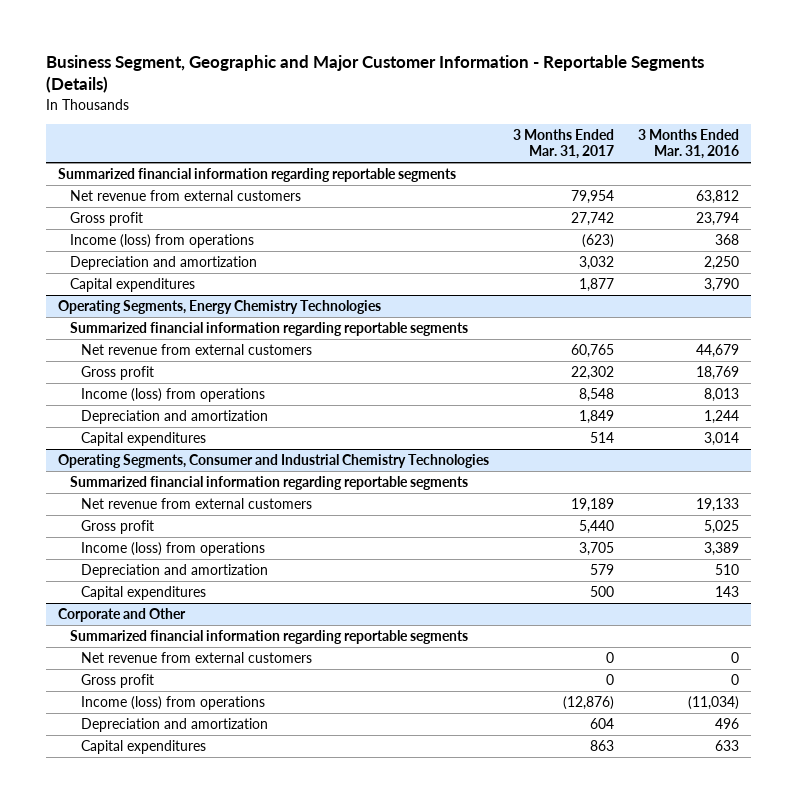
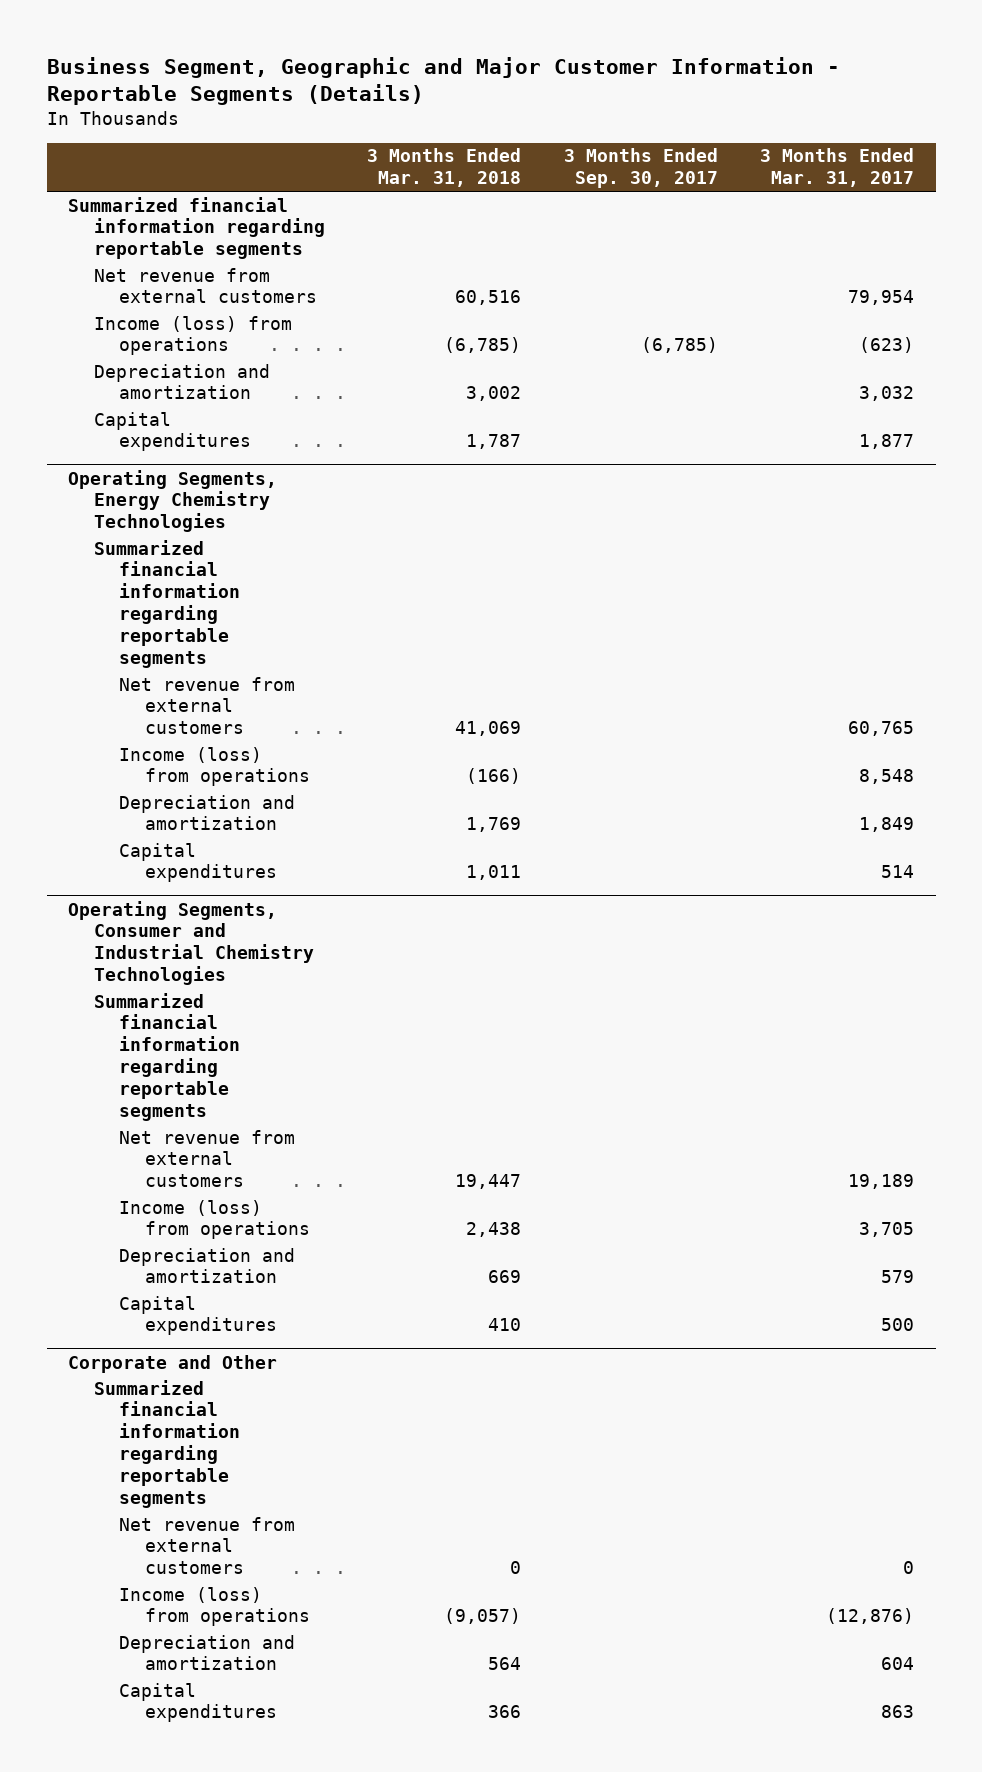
- | 3 Months Ended Mar. 31, 2017 | 3 Months Ended Mar. 31, 2016
+ | 3 Months Ended Mar. 31, 2018 | 3 Months Ended Sep. 30, 2017 | 3 Months Ended Mar. 31, 2017
- Gross profit | 27,742 | 23,794
@ Operating Segments, Energy Chemistry Technologies
- Gross profit | 22,302 | 18,769
@ Operating Segments, Consumer and Industrial Chemistry Technologies
- Gross profit | 5,440 | 5,025
@ Corporate and Other
- Gross profit | 0 | 0

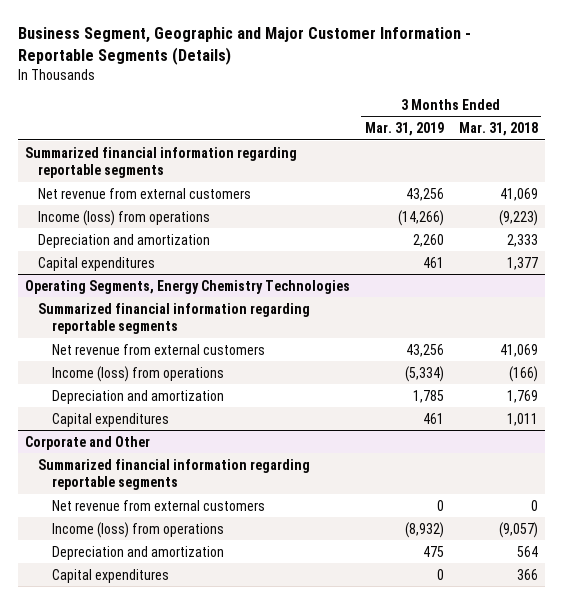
- | 3 Months Ended Mar. 31, 2018 | 3 Months Ended Sep. 30, 2017 | 3 Months Ended Mar. 31, 2017
+ | 3 Months Ended Mar. 31, 2019 | 3 Months Ended Mar. 31, 2018
- Net revenue from external customers | 60,516 | | 79,954
- Income (loss) from operations | (6,785) | (6,785) | (623)
- Depreciation and amortization | 3,002 | | 3,032
- Capital expenditures | 1,787 | | 1,877
+ Net revenue from external customers | 43,256 | 41,069
+ Income (loss) from operations | (14,266) | (9,223)
+ Depreciation and amortization | 2,260 | 2,333
+ Capital expenditures | 461 | 1,377
- Operating Segments, Consumer and Industrial Chemistry Technologies
- Summarized financial information regarding reportable segments
- Net revenue from external customers | 19,447 | | 19,189
- Income (loss) from operations | 2,438 | | 3,705
- Depreciation and amortization | 669 | | 579
- Capital expenditures | 410 | | 500

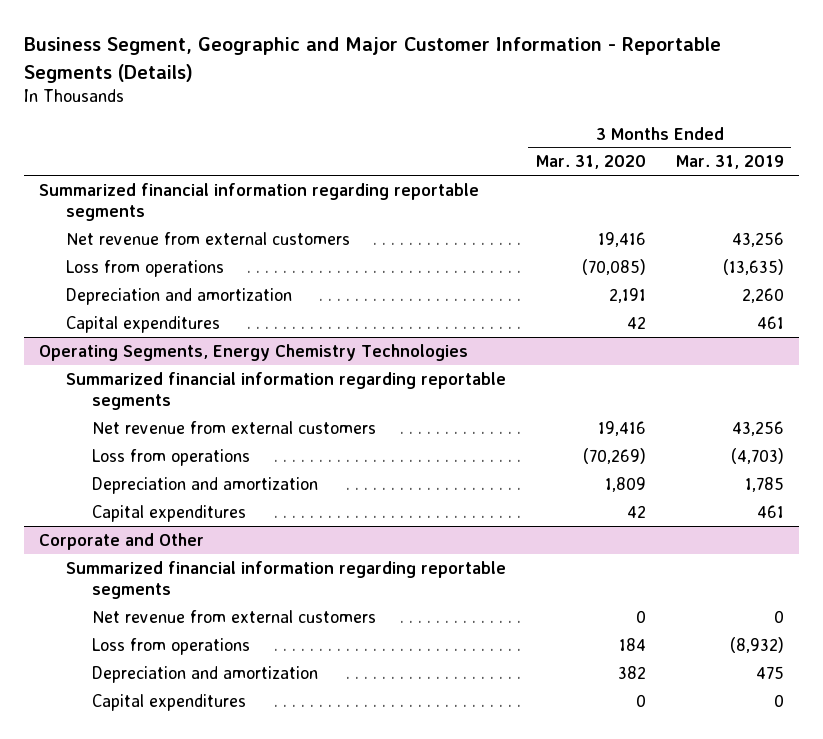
- | 3 Months Ended Mar. 31, 2019 | 3 Months Ended Mar. 31, 2018
+ | 3 Months Ended Mar. 31, 2020 | 3 Months Ended Mar. 31, 2019
- Income (loss) from operations | (14,266) | (9,223)
+ Loss from operations | (70,085) | (13,635)
@ Operating Segments, Energy Chemistry Technologies
- Income (loss) from operations | (5,334) | (166)
+ Loss from operations | (70,269) | (4,703)
@ Corporate and Other
- Income (loss) from operations | (8,932) | (9,057)
+ Loss from operations | 184 | (8,932)

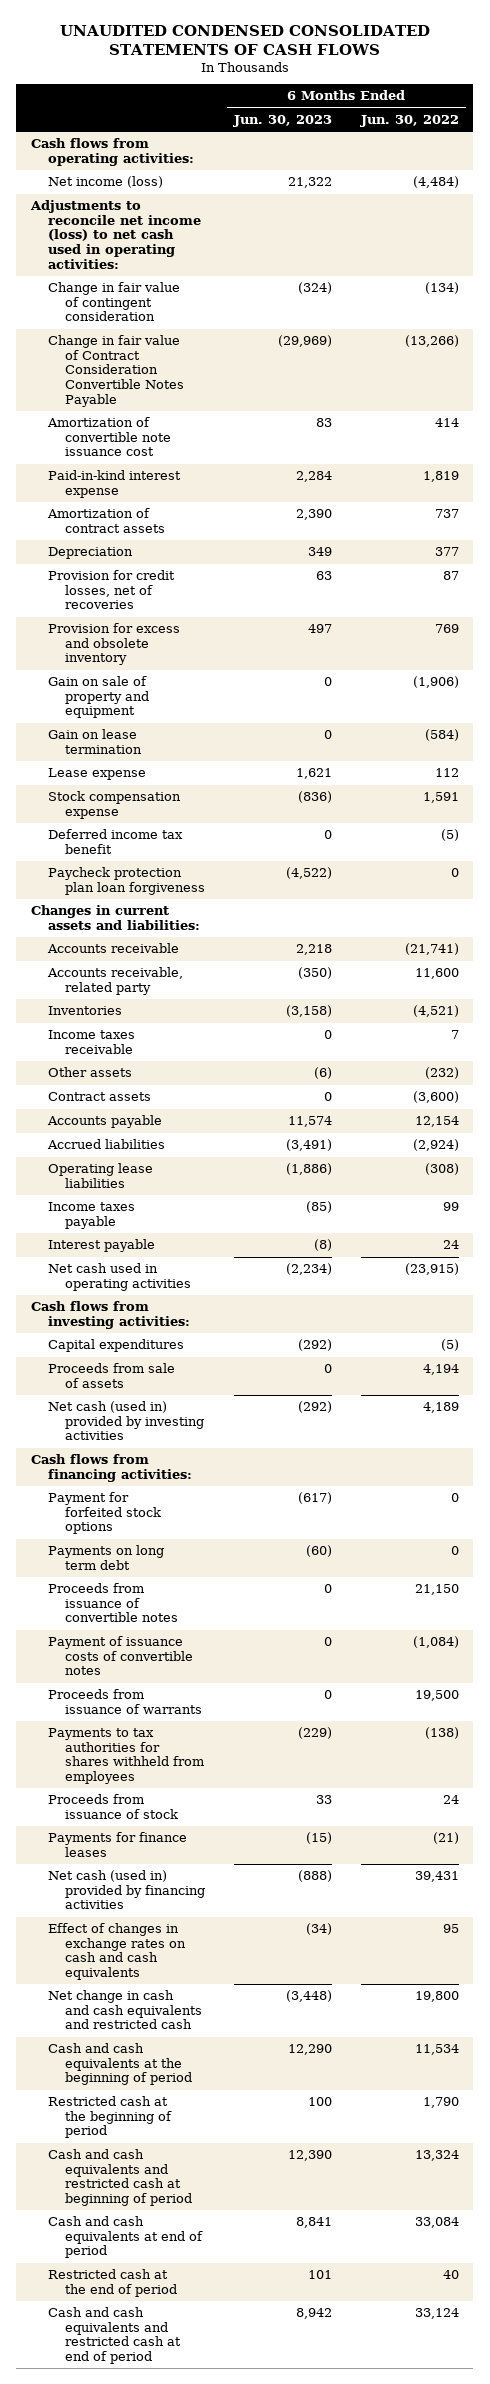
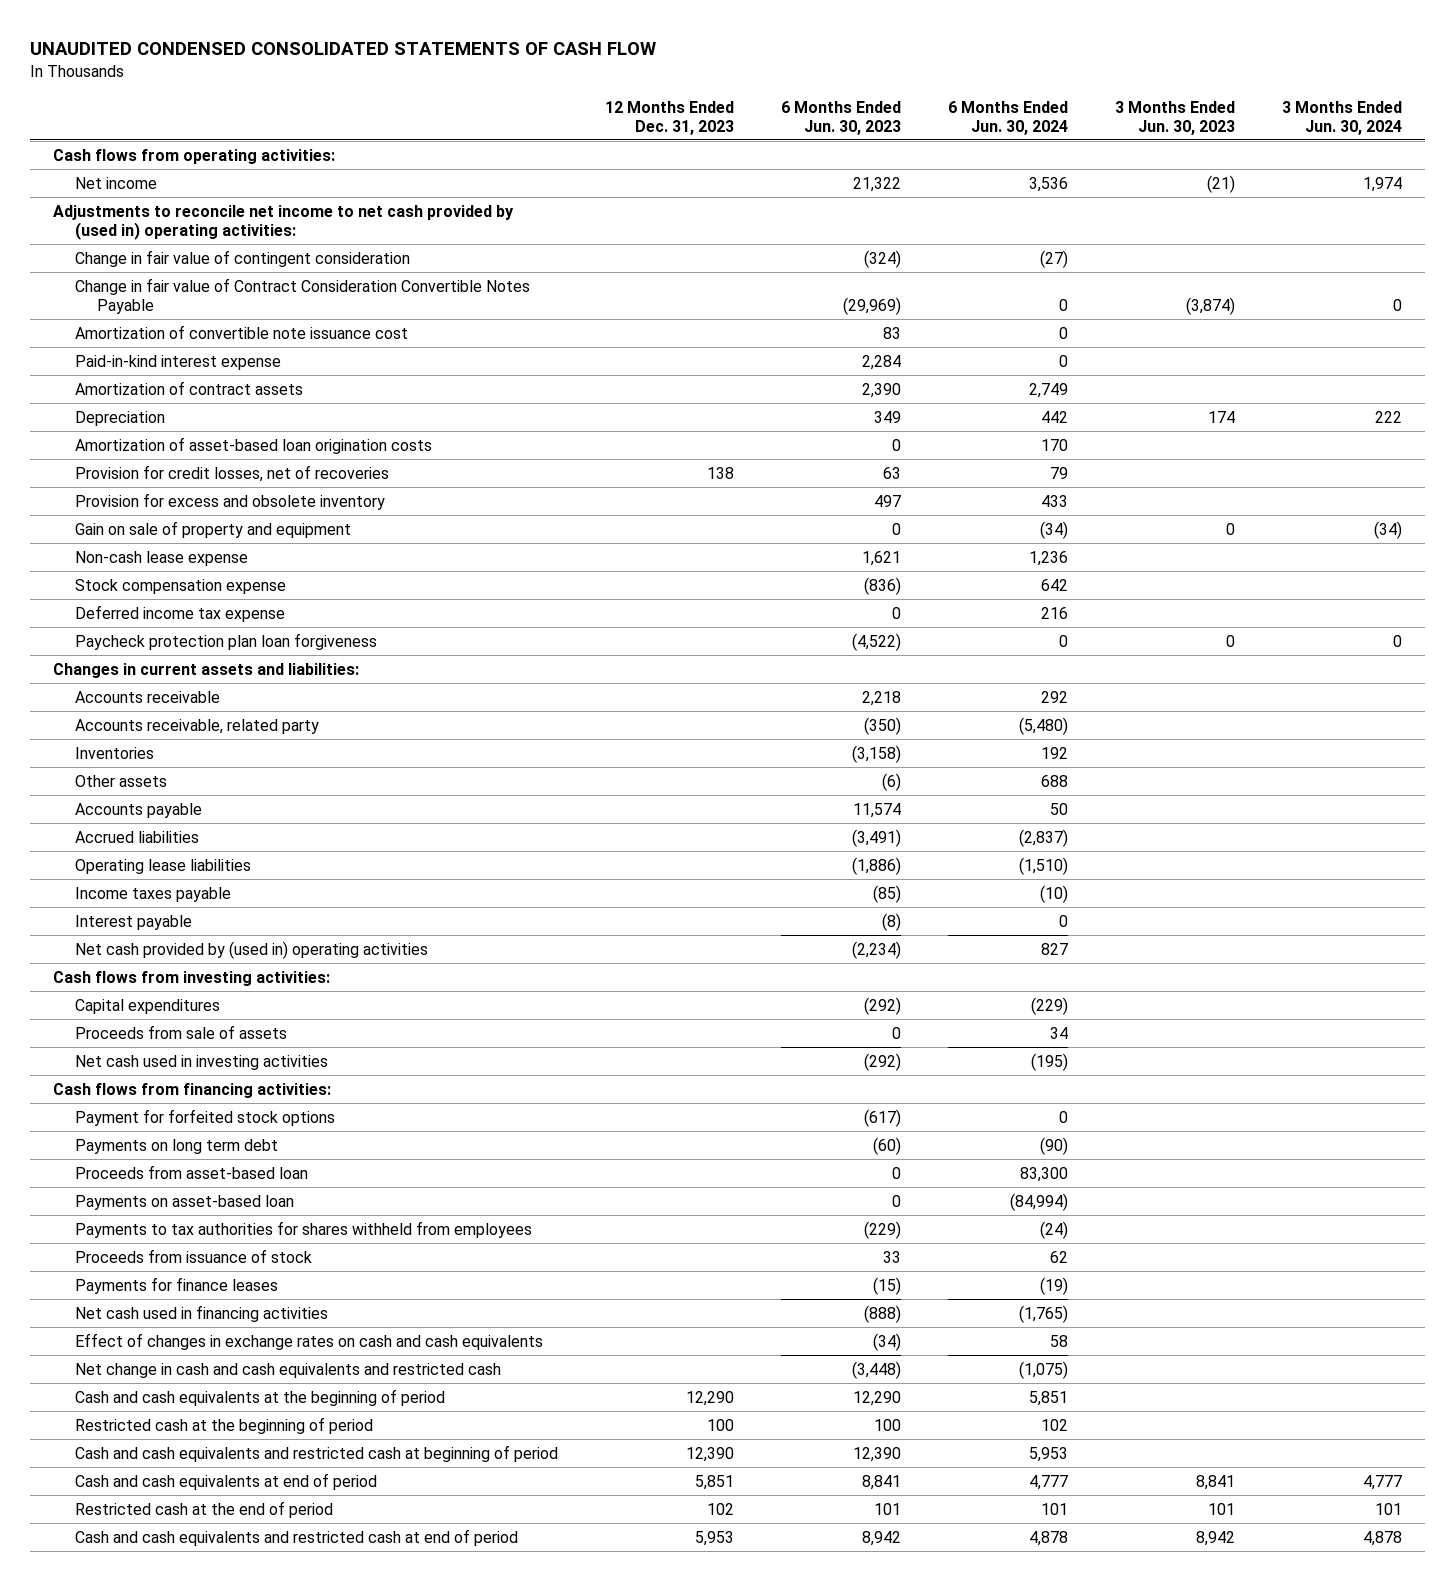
- UNAUDITED CONDENSED CONSOLIDATED STATEMENTS OF CASH FLOWS
+ UNAUDITED CONDENSED CONSOLIDATED STATEMENTS OF CASH FLOW
- | 6 Months Ended Jun. 30, 2023 | 6 Months Ended Jun. 30, 2022
+ | 12 Months Ended Dec. 31, 2023 | 6 Months Ended Jun. 30, 2023 | 6 Months Ended Jun. 30, 2024 | 3 Months Ended Jun. 30, 2023 | 3 Months Ended Jun. 30, 2024
- Net income (loss) | 21,322 | (4,484)
- Adjustments to reconcile net income (loss) to net cash used in operating activities:
+ Net income | | 21,322 | 3,536 | (21) | 1,974
+ Adjustments to reconcile net income to net cash provided by (used in) operating activities:
+ Amortization of asset-based loan origination costs | | 0 | 170 | |
- Gain on lease termination | 0 | (584)
- Lease expense | 1,621 | 112
+ Non-cash lease expense | | 1,621 | 1,236 | |
- Deferred income tax benefit | 0 | (5)
+ Deferred income tax expense | | 0 | 216 | |
- Income taxes receivable | 0 | 7
- Contract assets | 0 | (3,600)
- Net cash used in operating activities | (2,234) | (23,915)
+ Net cash provided by (used in) operating activities | | (2,234) | 827 | |
- Net cash (used in) provided by investing activities | (292) | 4,189
+ Net cash used in investing activities | | (292) | (195) | |
- Proceeds from issuance of convertible notes | 0 | 21,150
- Payment of issuance costs of convertible notes | 0 | (1,084)
- Proceeds from issuance of warrants | 0 | 19,500
+ Proceeds from asset-based loan | | 0 | 83,300 | |
+ Payments on asset-based loan | | 0 | (84,994) | |
- Net cash (used in) provided by financing activities | (888) | 39,431
+ Net cash used in financing activities | | (888) | (1,765) | |

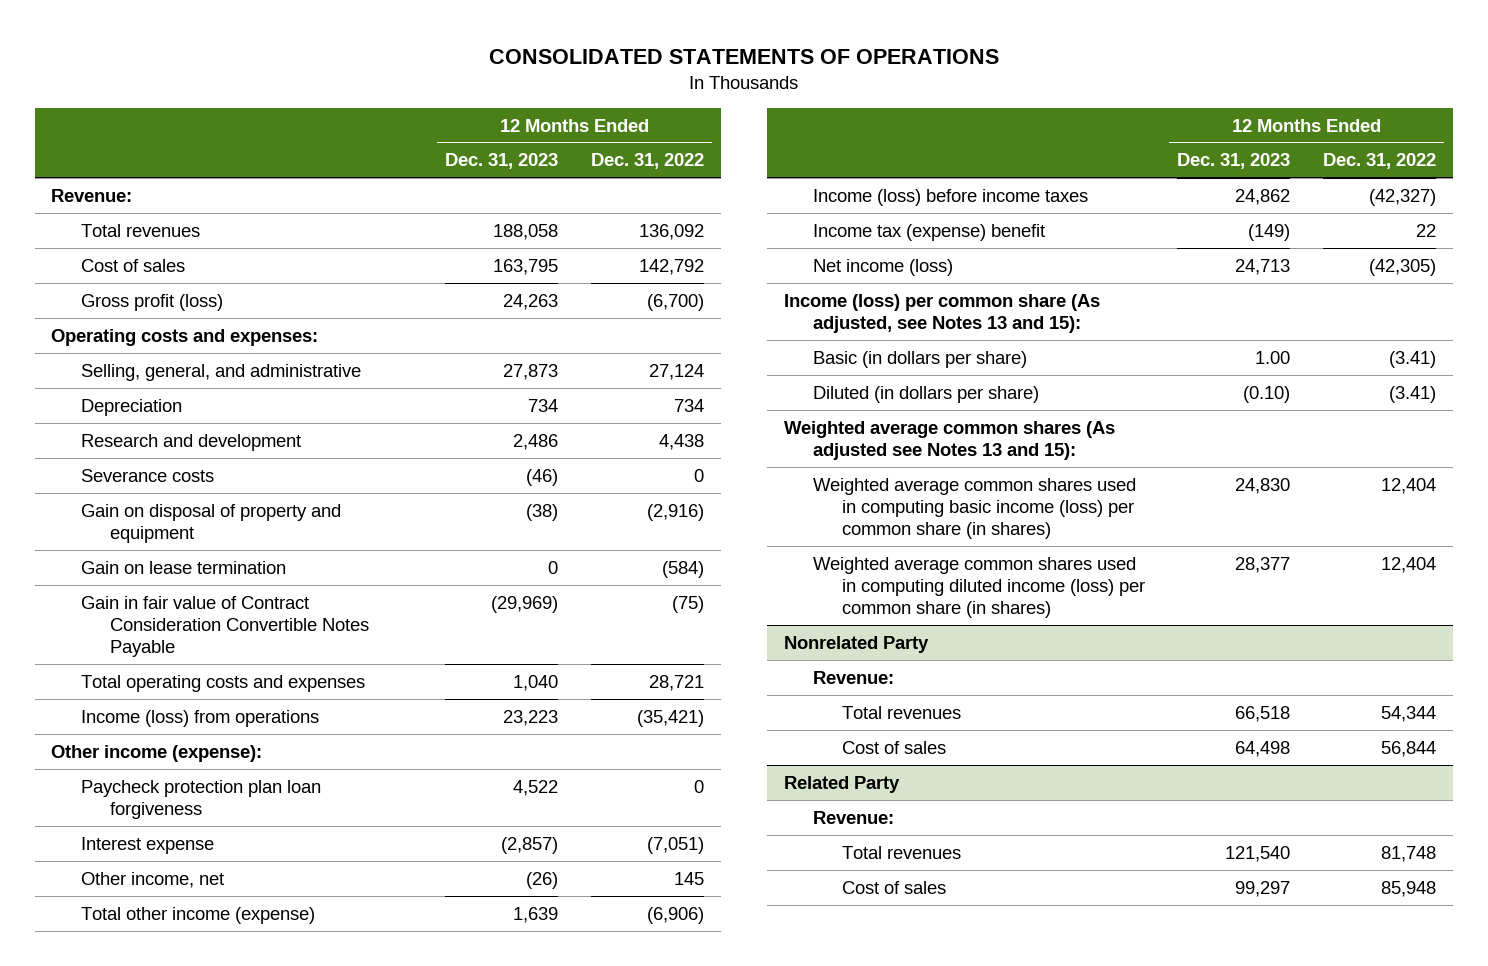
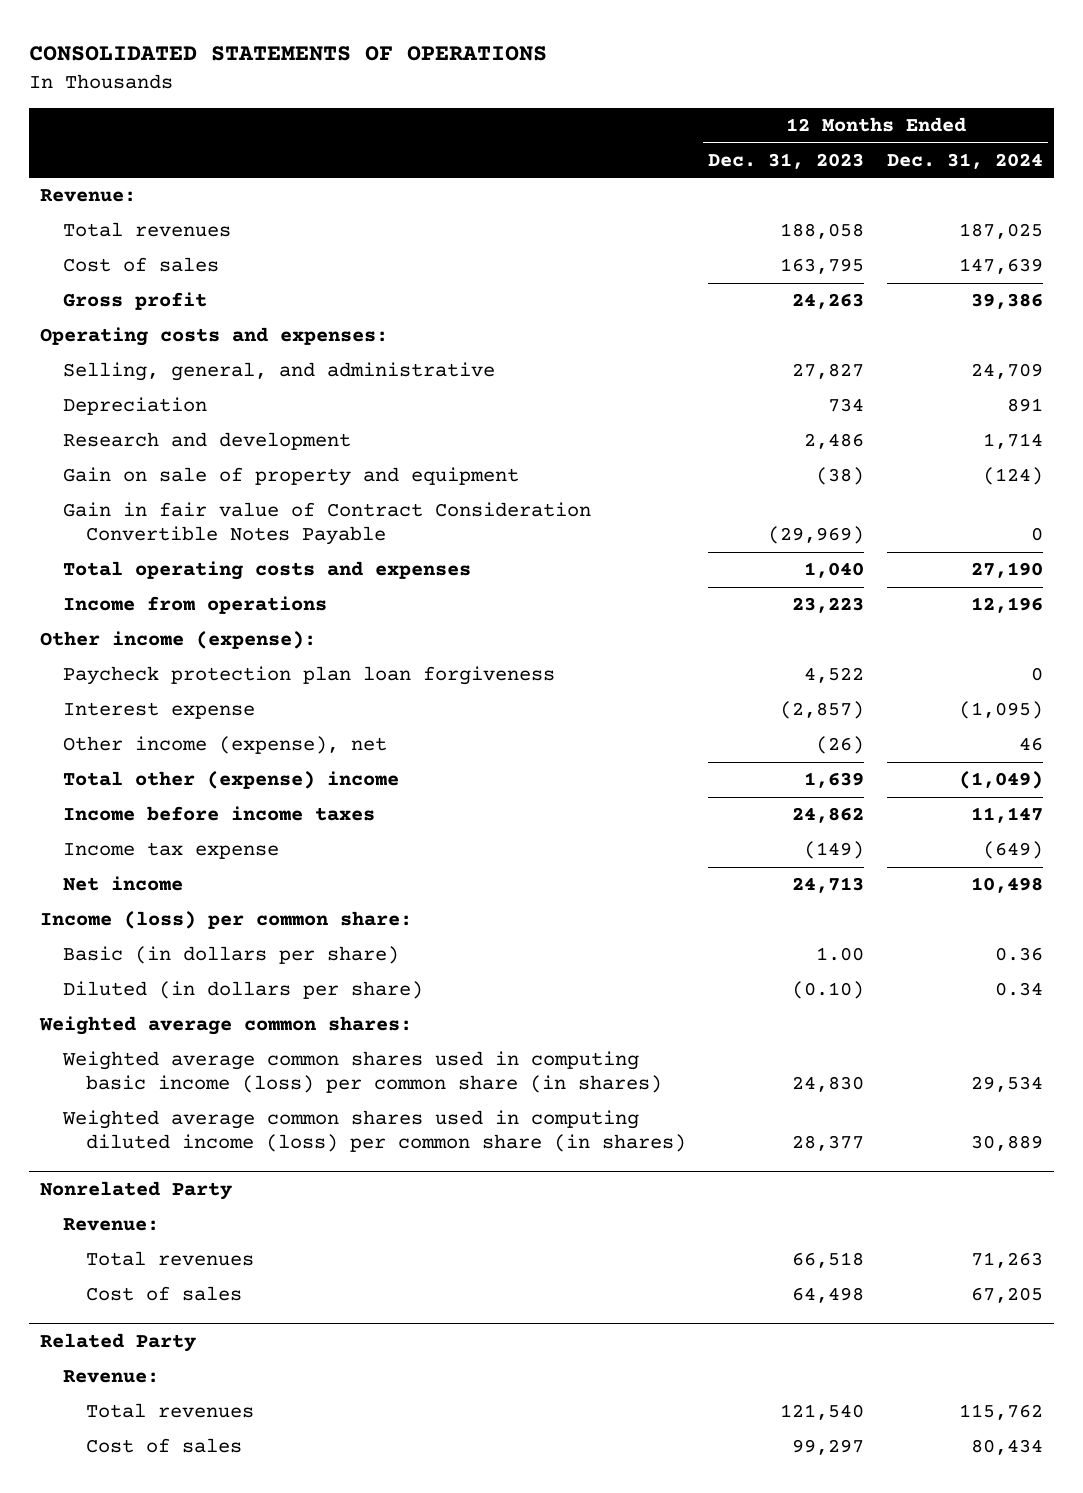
- | 12 Months Ended Dec. 31, 2023 | 12 Months Ended Dec. 31, 2022
+ | 12 Months Ended Dec. 31, 2023 | 12 Months Ended Dec. 31, 2024
- Gross profit (loss) | 24,263 | (6,700)
+ Gross profit | 24,263 | 39,386
- Selling, general, and administrative | 27,873 | 27,124
+ Selling, general, and administrative | 27,827 | 24,709
- Severance costs | (46) | 0
- Gain on disposal of property and equipment | (38) | (2,916)
- Gain on lease termination | 0 | (584)
+ Gain on sale of property and equipment | (38) | (124)
- Income (loss) from operations | 23,223 | (35,421)
+ Income from operations | 23,223 | 12,196
- Other income, net | (26) | 145
- Total other income (expense) | 1,639 | (6,906)
- Income (loss) before income taxes | 24,862 | (42,327)
- Income tax (expense) benefit | (149) | 22
- Net income (loss) | 24,713 | (42,305)
- Income (loss) per common share (As adjusted, see Notes 13 and 15):
+ Other income (expense), net | (26) | 46
+ Total other (expense) income | 1,639 | (1,049)
+ Income before income taxes | 24,862 | 11,147
+ Income tax expense | (149) | (649)
+ Net income | 24,713 | 10,498
+ Income (loss) per common share:
- Weighted average common shares (As adjusted see Notes 13 and 15):
+ Weighted average common shares:

